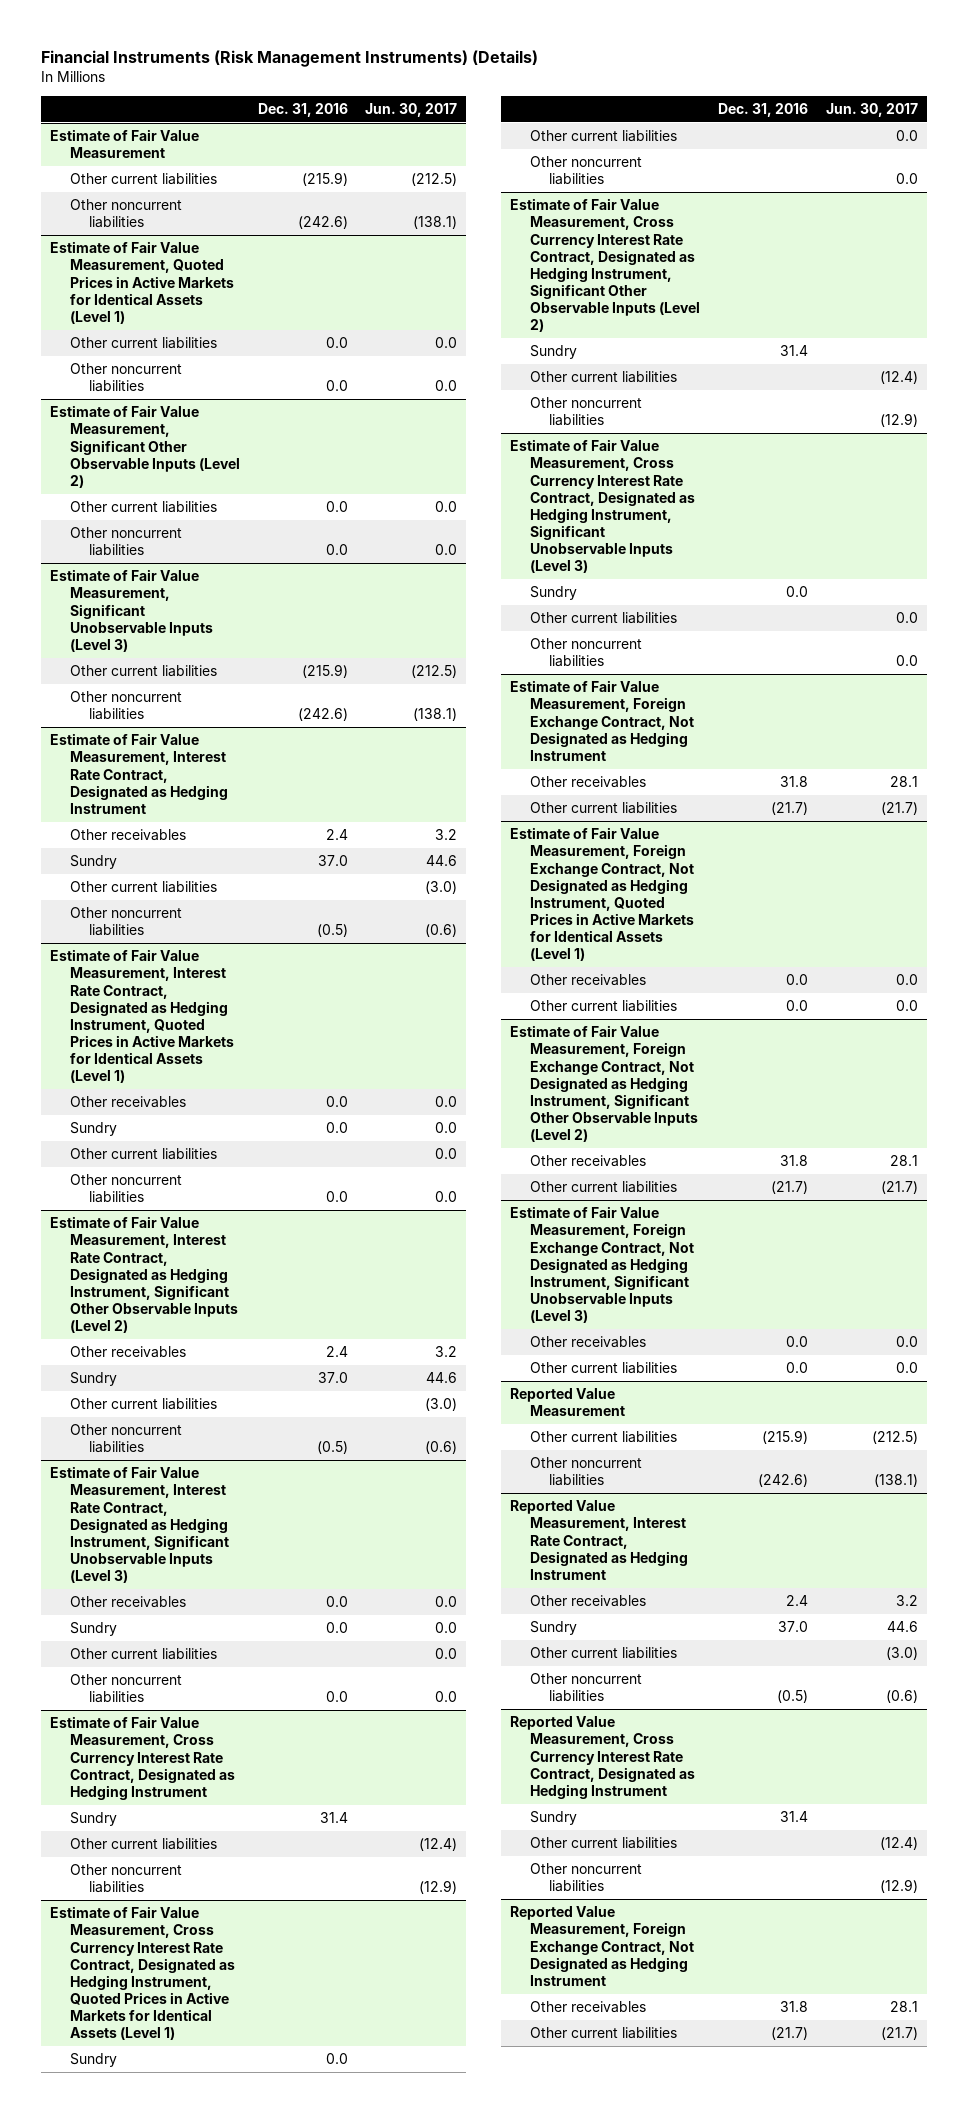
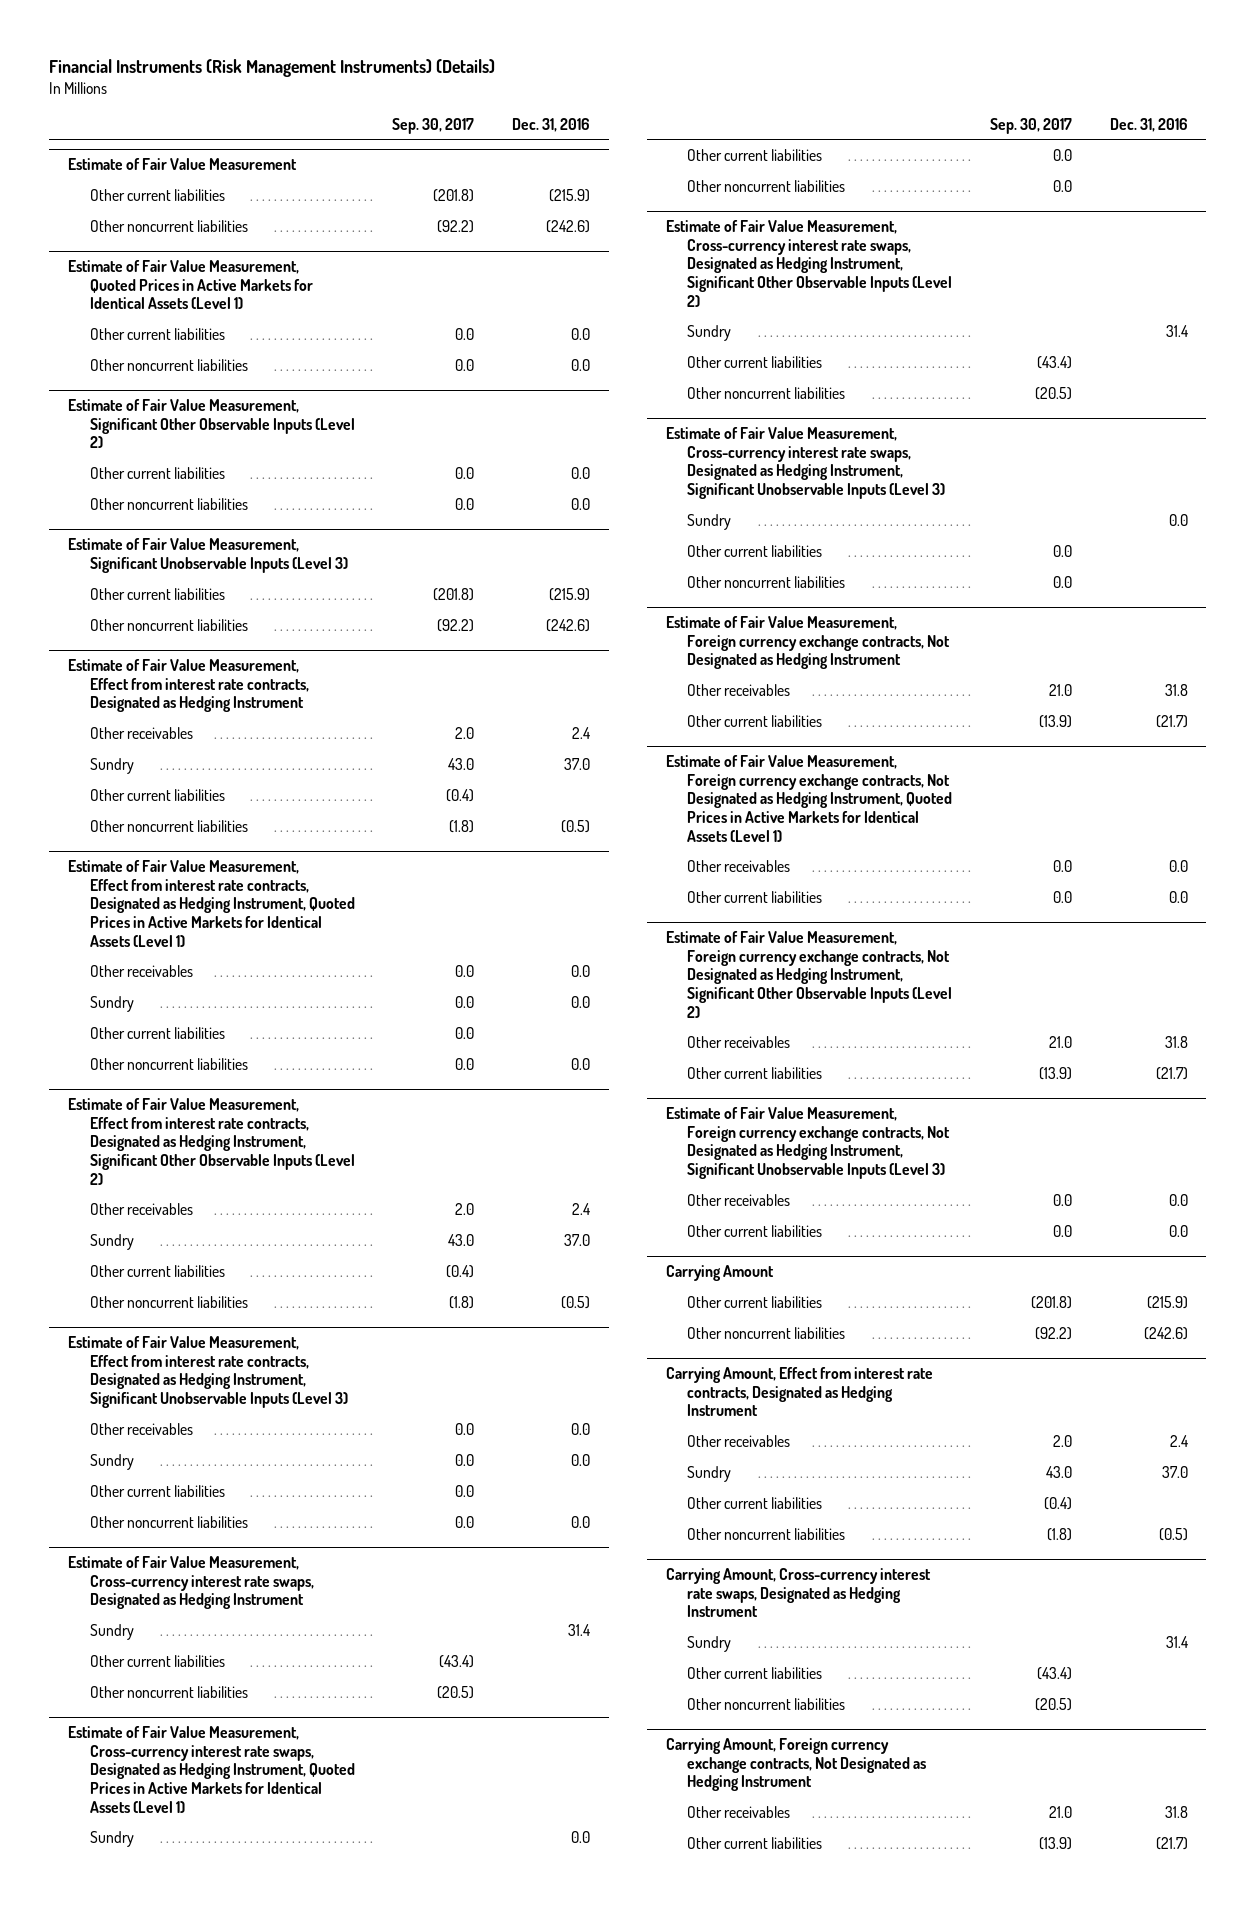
- | Dec. 31, 2016 | Jun. 30, 2017
+ | Sep. 30, 2017 | Dec. 31, 2016
- Estimate of Fair Value Measurement, Interest Rate Contract, Designated as Hedging Instrument
+ Estimate of Fair Value Measurement, Effect from interest rate contracts, Designated as Hedging Instrument
- Estimate of Fair Value Measurement, Interest Rate Contract, Designated as Hedging Instrument, Quoted Prices in Active Markets for Identical Assets (Level 1)
+ Estimate of Fair Value Measurement, Effect from interest rate contracts, Designated as Hedging Instrument, Quoted Prices in Active Markets for Identical Assets (Level 1)
- Estimate of Fair Value Measurement, Interest Rate Contract, Designated as Hedging Instrument, Significant Other Observable Inputs (Level 2)
+ Estimate of Fair Value Measurement, Effect from interest rate contracts, Designated as Hedging Instrument, Significant Other Observable Inputs (Level 2)
- Estimate of Fair Value Measurement, Interest Rate Contract, Designated as Hedging Instrument, Significant Unobservable Inputs (Level 3)
+ Estimate of Fair Value Measurement, Effect from interest rate contracts, Designated as Hedging Instrument, Significant Unobservable Inputs (Level 3)
- Estimate of Fair Value Measurement, Cross Currency Interest Rate Contract, Designated as Hedging Instrument
+ Estimate of Fair Value Measurement, Cross-currency interest rate swaps, Designated as Hedging Instrument
- Estimate of Fair Value Measurement, Cross Currency Interest Rate Contract, Designated as Hedging Instrument, Quoted Prices in Active Markets for Identical Assets (Level 1)
+ Estimate of Fair Value Measurement, Cross-currency interest rate swaps, Designated as Hedging Instrument, Quoted Prices in Active Markets for Identical Assets (Level 1)
- Estimate of Fair Value Measurement, Cross Currency Interest Rate Contract, Designated as Hedging Instrument, Significant Other Observable Inputs (Level 2)
+ Estimate of Fair Value Measurement, Cross-currency interest rate swaps, Designated as Hedging Instrument, Significant Other Observable Inputs (Level 2)
- Estimate of Fair Value Measurement, Cross Currency Interest Rate Contract, Designated as Hedging Instrument, Significant Unobservable Inputs (Level 3)
+ Estimate of Fair Value Measurement, Cross-currency interest rate swaps, Designated as Hedging Instrument, Significant Unobservable Inputs (Level 3)
- Estimate of Fair Value Measurement, Foreign Exchange Contract, Not Designated as Hedging Instrument
+ Estimate of Fair Value Measurement, Foreign currency exchange contracts, Not Designated as Hedging Instrument
- Estimate of Fair Value Measurement, Foreign Exchange Contract, Not Designated as Hedging Instrument, Quoted Prices in Active Markets for Identical Assets (Level 1)
+ Estimate of Fair Value Measurement, Foreign currency exchange contracts, Not Designated as Hedging Instrument, Quoted Prices in Active Markets for Identical Assets (Level 1)
- Estimate of Fair Value Measurement, Foreign Exchange Contract, Not Designated as Hedging Instrument, Significant Other Observable Inputs (Level 2)
+ Estimate of Fair Value Measurement, Foreign currency exchange contracts, Not Designated as Hedging Instrument, Significant Other Observable Inputs (Level 2)
- Estimate of Fair Value Measurement, Foreign Exchange Contract, Not Designated as Hedging Instrument, Significant Unobservable Inputs (Level 3)
+ Estimate of Fair Value Measurement, Foreign currency exchange contracts, Not Designated as Hedging Instrument, Significant Unobservable Inputs (Level 3)
- Reported Value Measurement
+ Carrying Amount
- Reported Value Measurement, Interest Rate Contract, Designated as Hedging Instrument
+ Carrying Amount, Effect from interest rate contracts, Designated as Hedging Instrument
- Reported Value Measurement, Cross Currency Interest Rate Contract, Designated as Hedging Instrument
+ Carrying Amount, Cross-currency interest rate swaps, Designated as Hedging Instrument
- Reported Value Measurement, Foreign Exchange Contract, Not Designated as Hedging Instrument
+ Carrying Amount, Foreign currency exchange contracts, Not Designated as Hedging Instrument

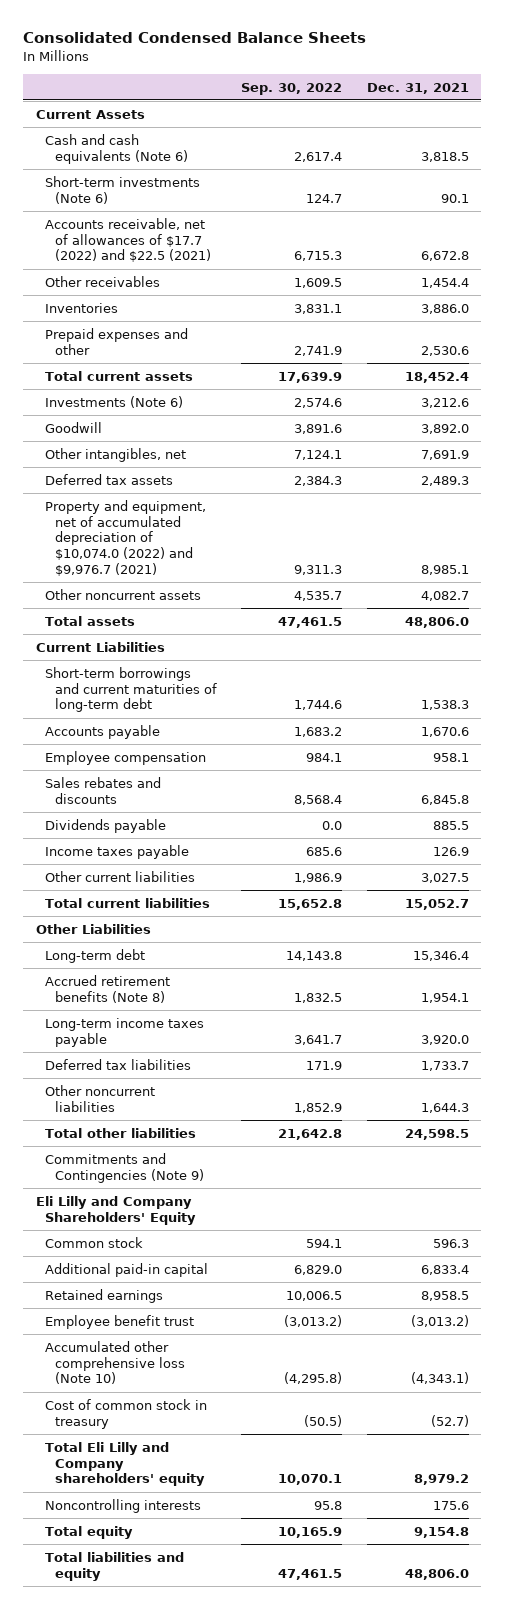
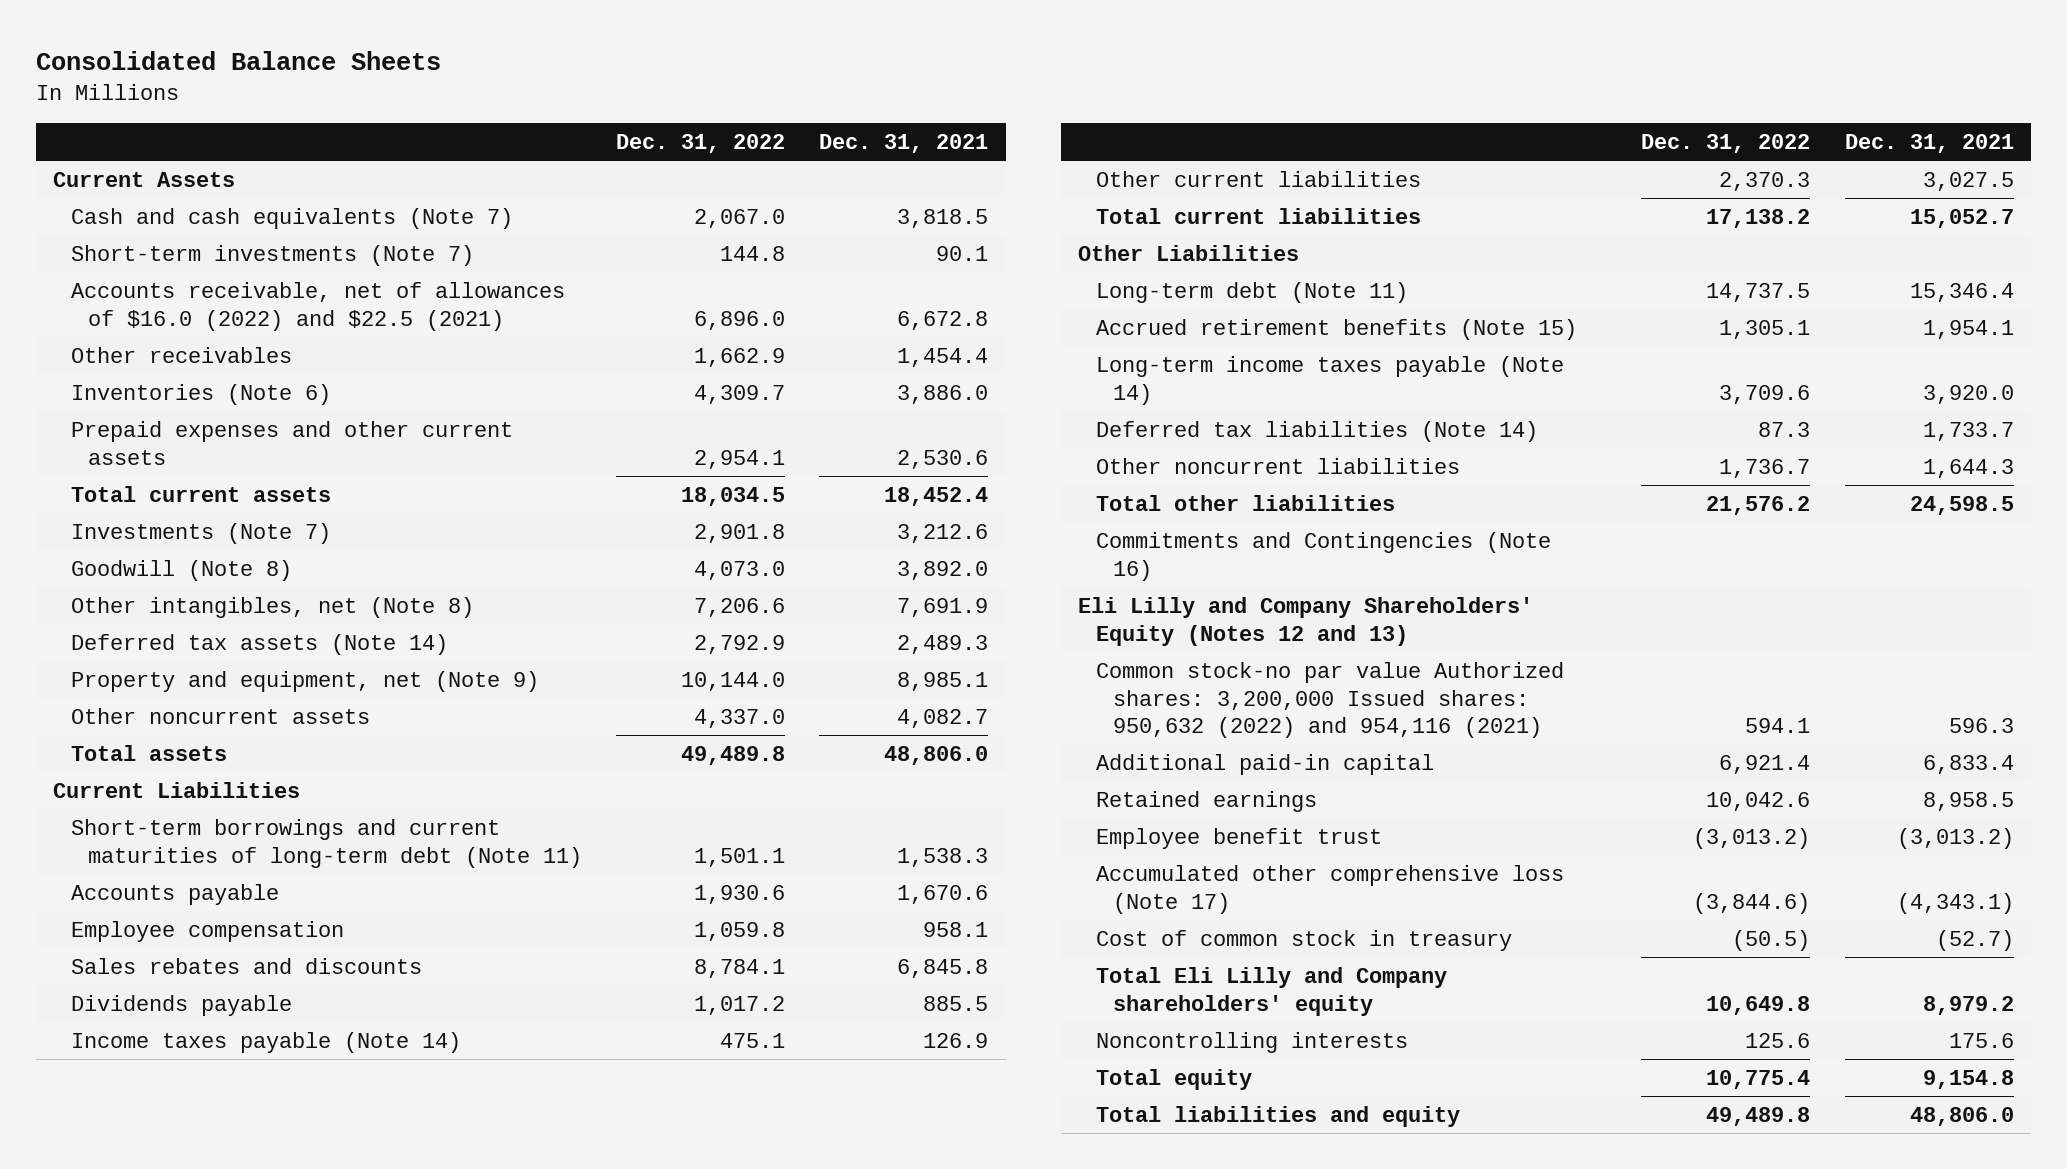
- Consolidated Condensed Balance Sheets
+ Consolidated Balance Sheets
- | Sep. 30, 2022 | Dec. 31, 2021
+ | Dec. 31, 2022 | Dec. 31, 2021
- Cash and cash equivalents (Note 6) | 2,617.4 | 3,818.5
- Short-term investments (Note 6) | 124.7 | 90.1
- Accounts receivable, net of allowances of $17.7 (2022) and $22.5 (2021) | 6,715.3 | 6,672.8
+ Cash and cash equivalents (Note 7) | 2,067.0 | 3,818.5
+ Short-term investments (Note 7) | 144.8 | 90.1
+ Accounts receivable, net of allowances of $16.0 (2022) and $22.5 (2021) | 6,896.0 | 6,672.8
- Inventories | 3,831.1 | 3,886.0
- Prepaid expenses and other | 2,741.9 | 2,530.6
+ Inventories (Note 6) | 4,309.7 | 3,886.0
+ Prepaid expenses and other current assets | 2,954.1 | 2,530.6
- Investments (Note 6) | 2,574.6 | 3,212.6
- Goodwill | 3,891.6 | 3,892.0
- Other intangibles, net | 7,124.1 | 7,691.9
- Deferred tax assets | 2,384.3 | 2,489.3
- Property and equipment, net of accumulated depreciation of $10,074.0 (2022) and $9,976.7 (2021) | 9,311.3 | 8,985.1
+ Investments (Note 7) | 2,901.8 | 3,212.6
+ Goodwill (Note 8) | 4,073.0 | 3,892.0
+ Other intangibles, net (Note 8) | 7,206.6 | 7,691.9
+ Deferred tax assets (Note 14) | 2,792.9 | 2,489.3
+ Property and equipment, net (Note 9) | 10,144.0 | 8,985.1
- Short-term borrowings and current maturities of long-term debt | 1,744.6 | 1,538.3
+ Short-term borrowings and current maturities of long-term debt (Note 11) | 1,501.1 | 1,538.3
- Income taxes payable | 685.6 | 126.9
+ Income taxes payable (Note 14) | 475.1 | 126.9
- Long-term debt | 14,143.8 | 15,346.4
- Accrued retirement benefits (Note 8) | 1,832.5 | 1,954.1
- Long-term income taxes payable | 3,641.7 | 3,920.0
- Deferred tax liabilities | 171.9 | 1,733.7
+ Long-term debt (Note 11) | 14,737.5 | 15,346.4
+ Accrued retirement benefits (Note 15) | 1,305.1 | 1,954.1
+ Long-term income taxes payable (Note 14) | 3,709.6 | 3,920.0
+ Deferred tax liabilities (Note 14) | 87.3 | 1,733.7
- Commitments and Contingencies (Note 9)
- Eli Lilly and Company Shareholders' Equity
- Common stock | 594.1 | 596.3
+ Commitments and Contingencies (Note 16)
+ Eli Lilly and Company Shareholders' Equity (Notes 12 and 13)
+ Common stock-no par value Authorized shares: 3,200,000 Issued shares: 950,632 (2022) and 954,116 (2021) | 594.1 | 596.3
- Accumulated other comprehensive loss (Note 10) | (4,295.8) | (4,343.1)
+ Accumulated other comprehensive loss (Note 17) | (3,844.6) | (4,343.1)

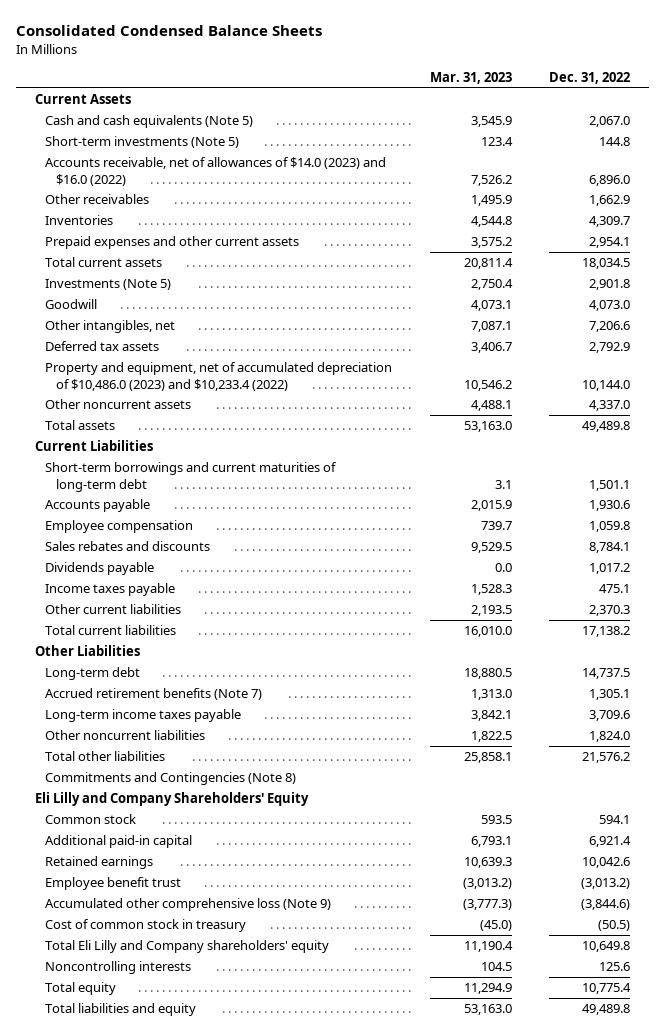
- Consolidated Balance Sheets
+ Consolidated Condensed Balance Sheets
- | Dec. 31, 2022 | Dec. 31, 2021
+ | Mar. 31, 2023 | Dec. 31, 2022
- Cash and cash equivalents (Note 7) | 2,067.0 | 3,818.5
- Short-term investments (Note 7) | 144.8 | 90.1
- Accounts receivable, net of allowances of $16.0 (2022) and $22.5 (2021) | 6,896.0 | 6,672.8
+ Cash and cash equivalents (Note 5) | 3,545.9 | 2,067.0
+ Short-term investments (Note 5) | 123.4 | 144.8
+ Accounts receivable, net of allowances of $14.0 (2023) and $16.0 (2022) | 7,526.2 | 6,896.0
- Inventories (Note 6) | 4,309.7 | 3,886.0
+ Inventories | 4,544.8 | 4,309.7
- Investments (Note 7) | 2,901.8 | 3,212.6
- Goodwill (Note 8) | 4,073.0 | 3,892.0
- Other intangibles, net (Note 8) | 7,206.6 | 7,691.9
- Deferred tax assets (Note 14) | 2,792.9 | 2,489.3
- Property and equipment, net (Note 9) | 10,144.0 | 8,985.1
+ Investments (Note 5) | 2,750.4 | 2,901.8
+ Goodwill | 4,073.1 | 4,073.0
+ Other intangibles, net | 7,087.1 | 7,206.6
+ Deferred tax assets | 3,406.7 | 2,792.9
+ Property and equipment, net of accumulated depreciation of $10,486.0 (2023) and $10,233.4 (2022) | 10,546.2 | 10,144.0
- Short-term borrowings and current maturities of long-term debt (Note 11) | 1,501.1 | 1,538.3
+ Short-term borrowings and current maturities of long-term debt | 3.1 | 1,501.1
- Income taxes payable (Note 14) | 475.1 | 126.9
+ Income taxes payable | 1,528.3 | 475.1
- Long-term debt (Note 11) | 14,737.5 | 15,346.4
- Accrued retirement benefits (Note 15) | 1,305.1 | 1,954.1
- Long-term income taxes payable (Note 14) | 3,709.6 | 3,920.0
- Deferred tax liabilities (Note 14) | 87.3 | 1,733.7
- Other noncurrent liabilities | 1,736.7 | 1,644.3
+ Long-term debt | 18,880.5 | 14,737.5
+ Accrued retirement benefits (Note 7) | 1,313.0 | 1,305.1
+ Long-term income taxes payable | 3,842.1 | 3,709.6
+ Other noncurrent liabilities | 1,822.5 | 1,824.0
- Commitments and Contingencies (Note 16)
- Eli Lilly and Company Shareholders' Equity (Notes 12 and 13)
- Common stock-no par value Authorized shares: 3,200,000 Issued shares: 950,632 (2022) and 954,116 (2021) | 594.1 | 596.3
+ Commitments and Contingencies (Note 8)
+ Eli Lilly and Company Shareholders' Equity
+ Common stock | 593.5 | 594.1
- Accumulated other comprehensive loss (Note 17) | (3,844.6) | (4,343.1)
+ Accumulated other comprehensive loss (Note 9) | (3,777.3) | (3,844.6)

